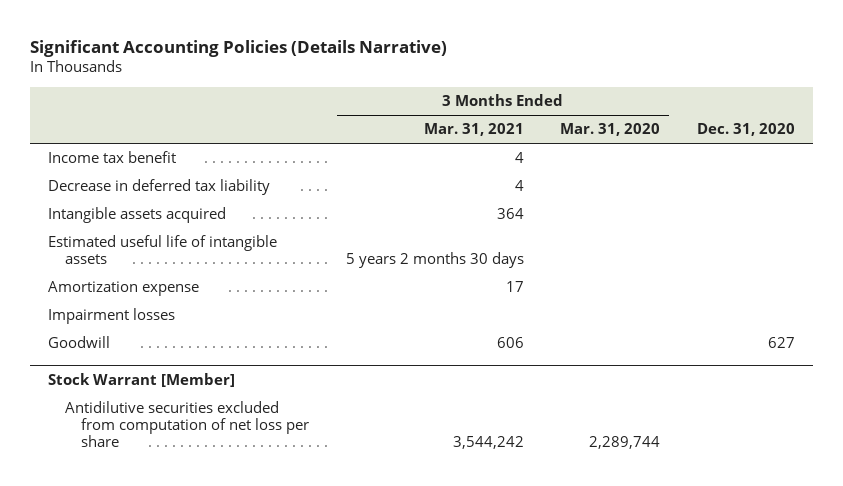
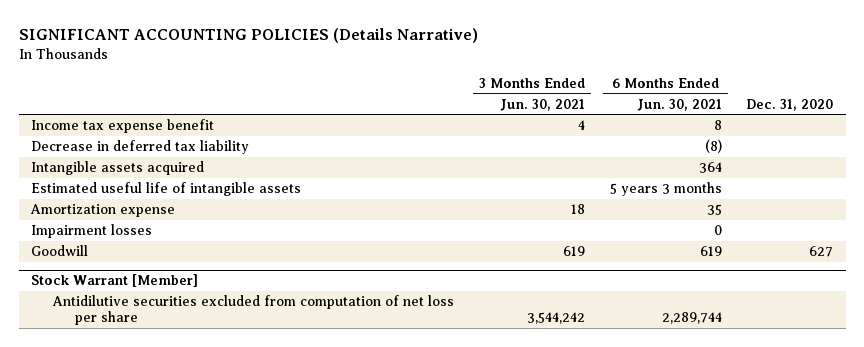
- Significant Accounting Policies (Details Narrative)
+ SIGNIFICANT ACCOUNTING POLICIES (Details Narrative)
- | 3 Months Ended Mar. 31, 2021 | 3 Months Ended Mar. 31, 2020 | Dec. 31, 2020
+ | 3 Months Ended Jun. 30, 2021 | 6 Months Ended Jun. 30, 2021 | Dec. 31, 2020
- Income tax benefit | 4 | |
+ Income tax expense benefit | 4 | 8 |

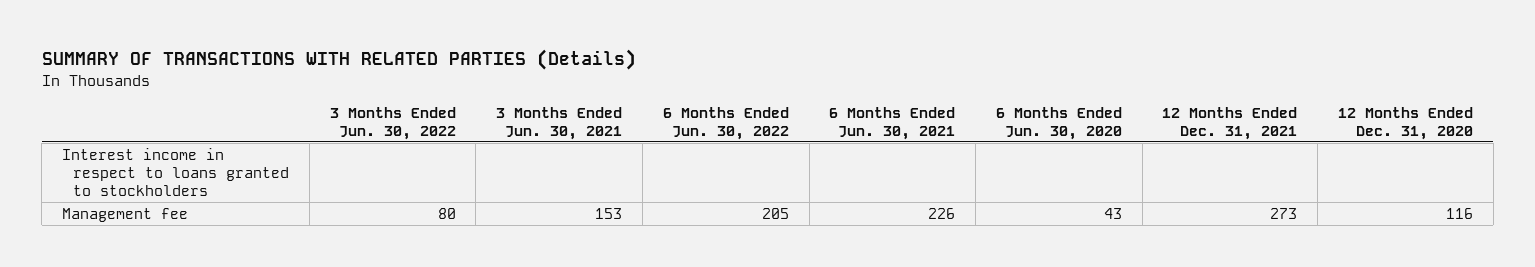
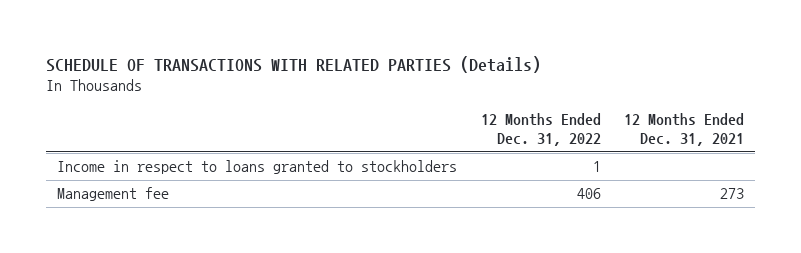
- SUMMARY OF TRANSACTIONS WITH RELATED PARTIES (Details)
+ SCHEDULE OF TRANSACTIONS WITH RELATED PARTIES (Details)
- | 3 Months Ended Jun. 30, 2022 | 3 Months Ended Jun. 30, 2021 | 6 Months Ended Jun. 30, 2022 | 6 Months Ended Jun. 30, 2021 | 6 Months Ended Jun. 30, 2020 | 12 Months Ended Dec. 31, 2021 | 12 Months Ended Dec. 31, 2020
+ | 12 Months Ended Dec. 31, 2022 | 12 Months Ended Dec. 31, 2021
- Interest income in respect to loans granted to stockholders
+ Income in respect to loans granted to stockholders | 1 |

